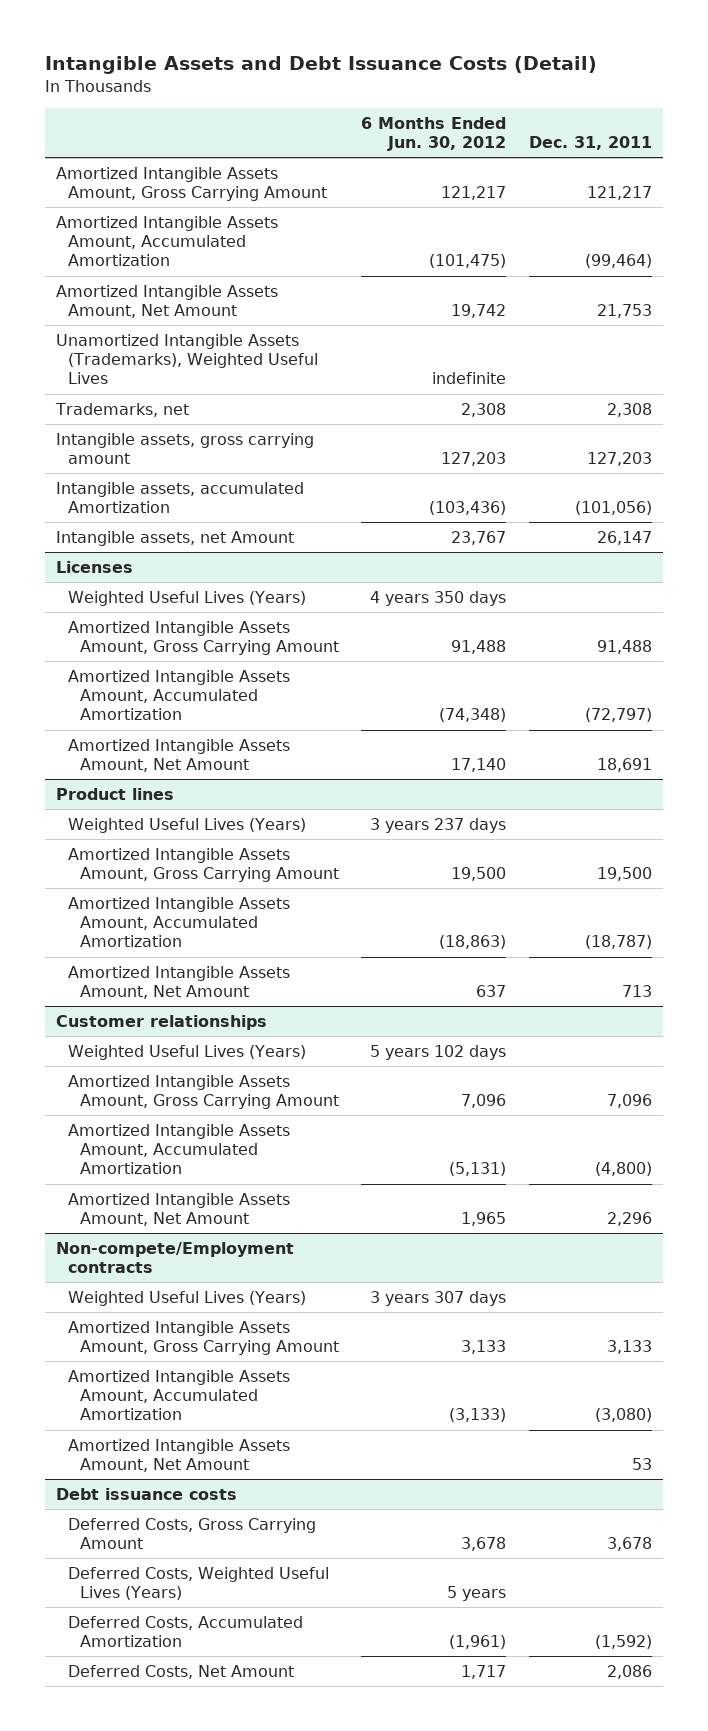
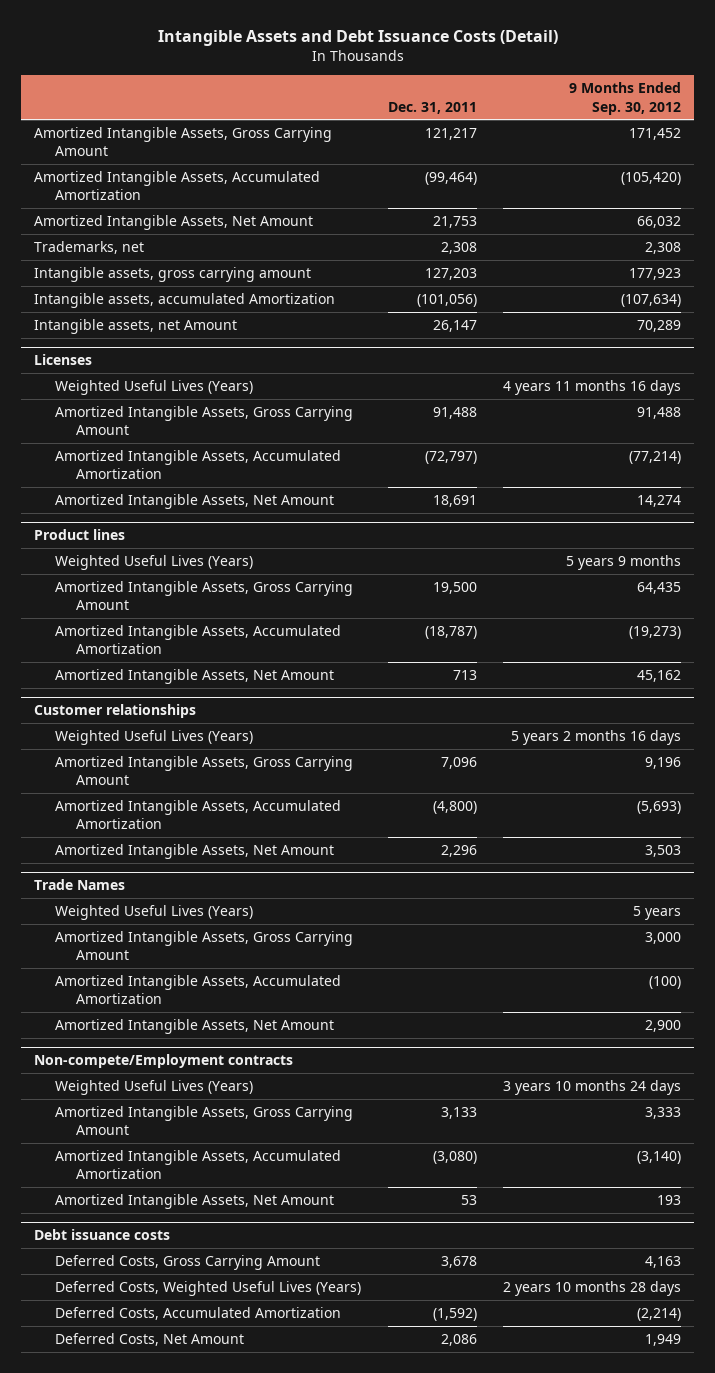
- | 6 Months Ended Jun. 30, 2012 | Dec. 31, 2011
+ | Dec. 31, 2011 | 9 Months Ended Sep. 30, 2012
- Amortized Intangible Assets Amount, Gross Carrying Amount | 121,217 | 121,217
- Amortized Intangible Assets Amount, Accumulated Amortization | (101,475) | (99,464)
- Amortized Intangible Assets Amount, Net Amount | 19,742 | 21,753
- Unamortized Intangible Assets (Trademarks), Weighted Useful Lives | indefinite |
+ Amortized Intangible Assets, Gross Carrying Amount | 121,217 | 171,452
+ Amortized Intangible Assets, Accumulated Amortization | (99,464) | (105,420)
+ Amortized Intangible Assets, Net Amount | 21,753 | 66,032
@ Licenses
- Amortized Intangible Assets Amount, Gross Carrying Amount | 91,488 | 91,488
- Amortized Intangible Assets Amount, Accumulated Amortization | (74,348) | (72,797)
- Amortized Intangible Assets Amount, Net Amount | 17,140 | 18,691
+ Amortized Intangible Assets, Gross Carrying Amount | 91,488 | 91,488
+ Amortized Intangible Assets, Accumulated Amortization | (72,797) | (77,214)
+ Amortized Intangible Assets, Net Amount | 18,691 | 14,274
@ Product lines
- Amortized Intangible Assets Amount, Gross Carrying Amount | 19,500 | 19,500
- Amortized Intangible Assets Amount, Accumulated Amortization | (18,863) | (18,787)
- Amortized Intangible Assets Amount, Net Amount | 637 | 713
+ Amortized Intangible Assets, Gross Carrying Amount | 19,500 | 64,435
+ Amortized Intangible Assets, Accumulated Amortization | (18,787) | (19,273)
+ Amortized Intangible Assets, Net Amount | 713 | 45,162
@ Customer relationships
- Amortized Intangible Assets Amount, Gross Carrying Amount | 7,096 | 7,096
- Amortized Intangible Assets Amount, Accumulated Amortization | (5,131) | (4,800)
- Amortized Intangible Assets Amount, Net Amount | 1,965 | 2,296
+ Amortized Intangible Assets, Gross Carrying Amount | 7,096 | 9,196
+ Amortized Intangible Assets, Accumulated Amortization | (4,800) | (5,693)
+ Amortized Intangible Assets, Net Amount | 2,296 | 3,503
+ Trade Names
+ Weighted Useful Lives (Years) | | 5 years
+ Amortized Intangible Assets, Gross Carrying Amount | | 3,000
+ Amortized Intangible Assets, Accumulated Amortization | | (100)
+ Amortized Intangible Assets, Net Amount | | 2,900
@ Non-compete/Employment contracts
- Amortized Intangible Assets Amount, Gross Carrying Amount | 3,133 | 3,133
- Amortized Intangible Assets Amount, Accumulated Amortization | (3,133) | (3,080)
- Amortized Intangible Assets Amount, Net Amount | | 53
+ Amortized Intangible Assets, Gross Carrying Amount | 3,133 | 3,333
+ Amortized Intangible Assets, Accumulated Amortization | (3,080) | (3,140)
+ Amortized Intangible Assets, Net Amount | 53 | 193

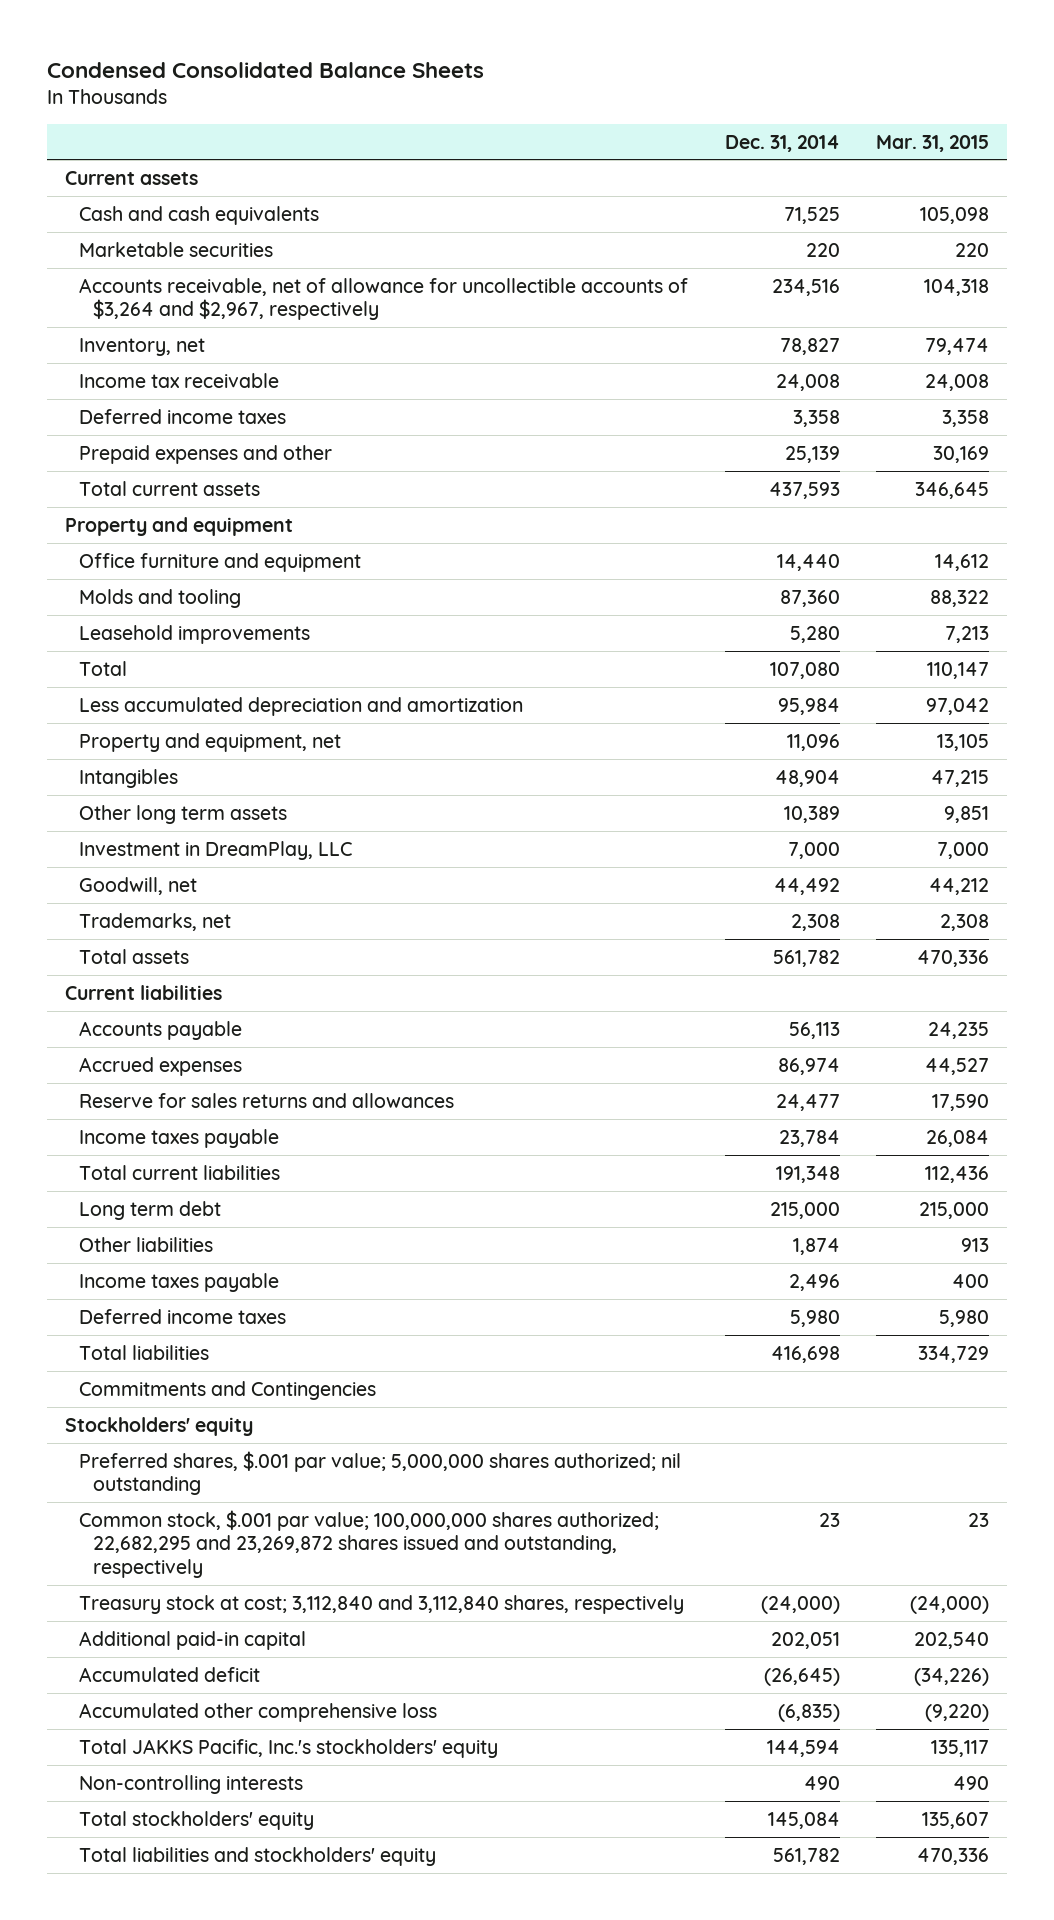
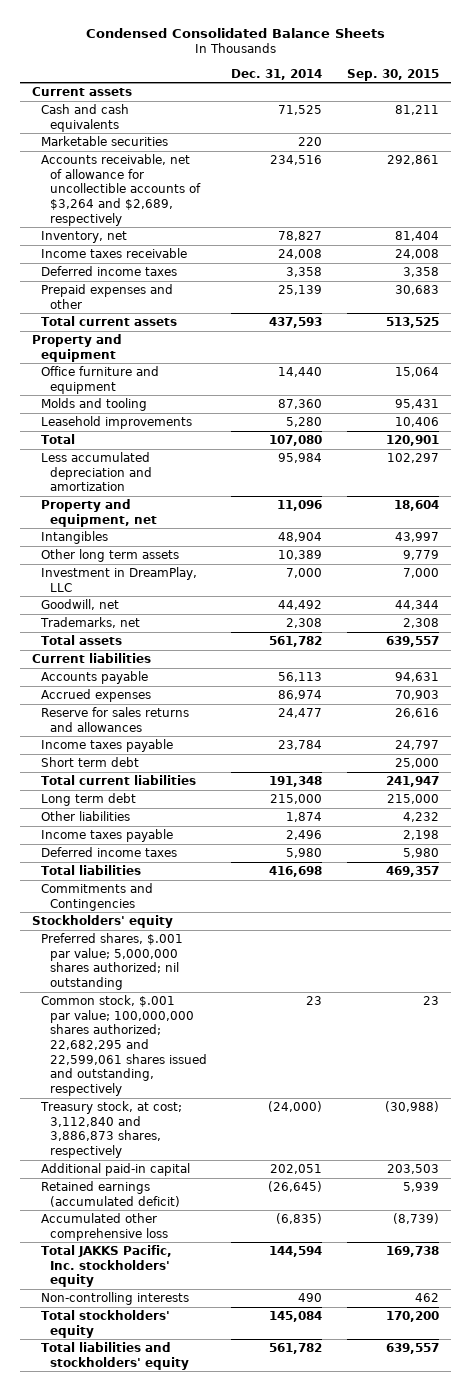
- | Dec. 31, 2014 | Mar. 31, 2015
+ | Dec. 31, 2014 | Sep. 30, 2015
- Accounts receivable, net of allowance for uncollectible accounts of $3,264 and $2,967, respectively | 234,516 | 104,318
+ Accounts receivable, net of allowance for uncollectible accounts of $3,264 and $2,689, respectively | 234,516 | 292,861
- Income tax receivable | 24,008 | 24,008
+ Income taxes receivable | 24,008 | 24,008
+ Short term debt | | 25,000
- Common stock, $.001 par value; 100,000,000 shares authorized; 22,682,295 and 23,269,872 shares issued and outstanding, respectively | 23 | 23
- Treasury stock at cost; 3,112,840 and 3,112,840 shares, respectively | (24,000) | (24,000)
+ Common stock, $.001 par value; 100,000,000 shares authorized; 22,682,295 and 22,599,061 shares issued and outstanding, respectively | 23 | 23
+ Treasury stock, at cost; 3,112,840 and 3,886,873 shares, respectively | (24,000) | (30,988)
- Accumulated deficit | (26,645) | (34,226)
+ Retained earnings (accumulated deficit) | (26,645) | 5,939
- Total JAKKS Pacific, Inc.'s stockholders' equity | 144,594 | 135,117
+ Total JAKKS Pacific, Inc. stockholders' equity | 144,594 | 169,738

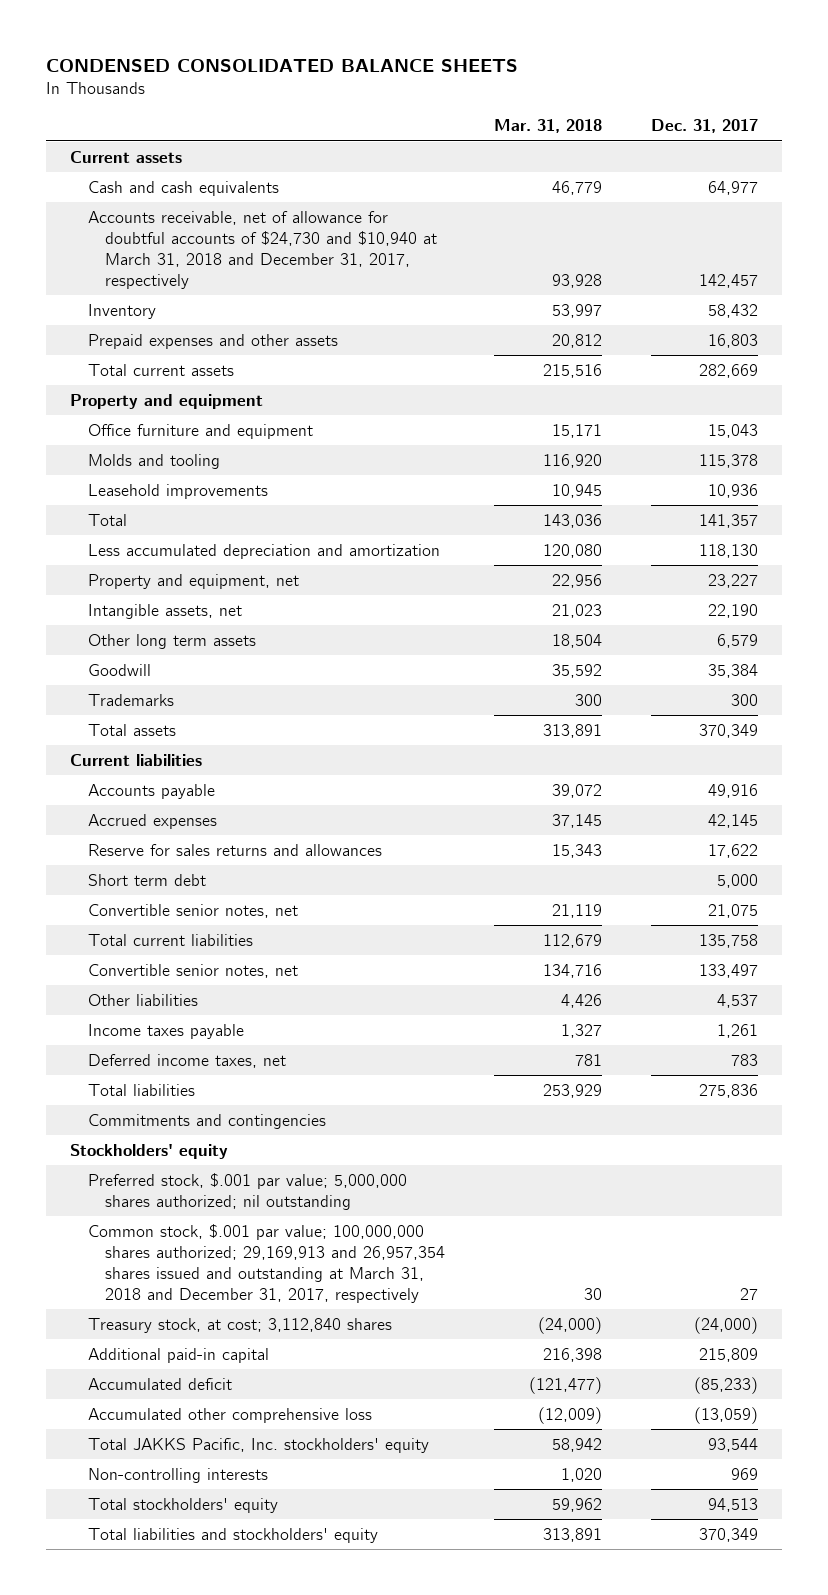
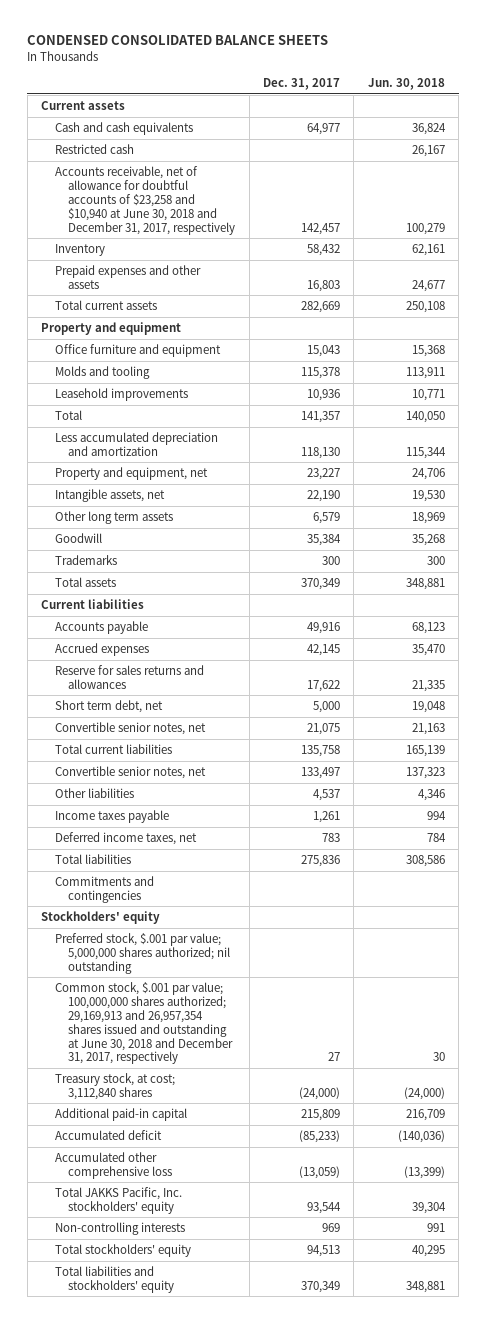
- | Mar. 31, 2018 | Dec. 31, 2017
+ | Dec. 31, 2017 | Jun. 30, 2018
- Accounts receivable, net of allowance for doubtful accounts of $24,730 and $10,940 at March 31, 2018 and December 31, 2017, respectively | 93,928 | 142,457
+ Restricted cash | | 26,167
+ Accounts receivable, net of allowance for doubtful accounts of $23,258 and $10,940 at June 30, 2018 and December 31, 2017, respectively | 142,457 | 100,279
- Short term debt | | 5,000
+ Short term debt, net | 5,000 | 19,048
- Common stock, $.001 par value; 100,000,000 shares authorized; 29,169,913 and 26,957,354 shares issued and outstanding at March 31, 2018 and December 31, 2017, respectively | 30 | 27
+ Common stock, $.001 par value; 100,000,000 shares authorized; 29,169,913 and 26,957,354 shares issued and outstanding at June 30, 2018 and December 31, 2017, respectively | 27 | 30

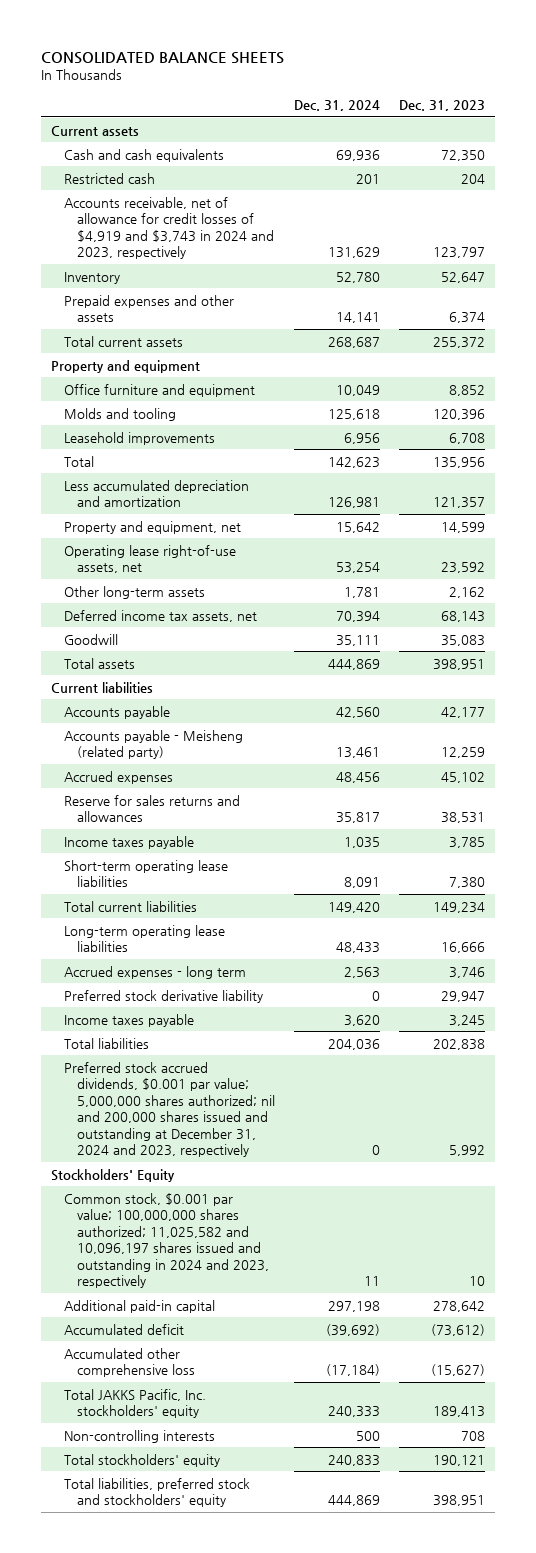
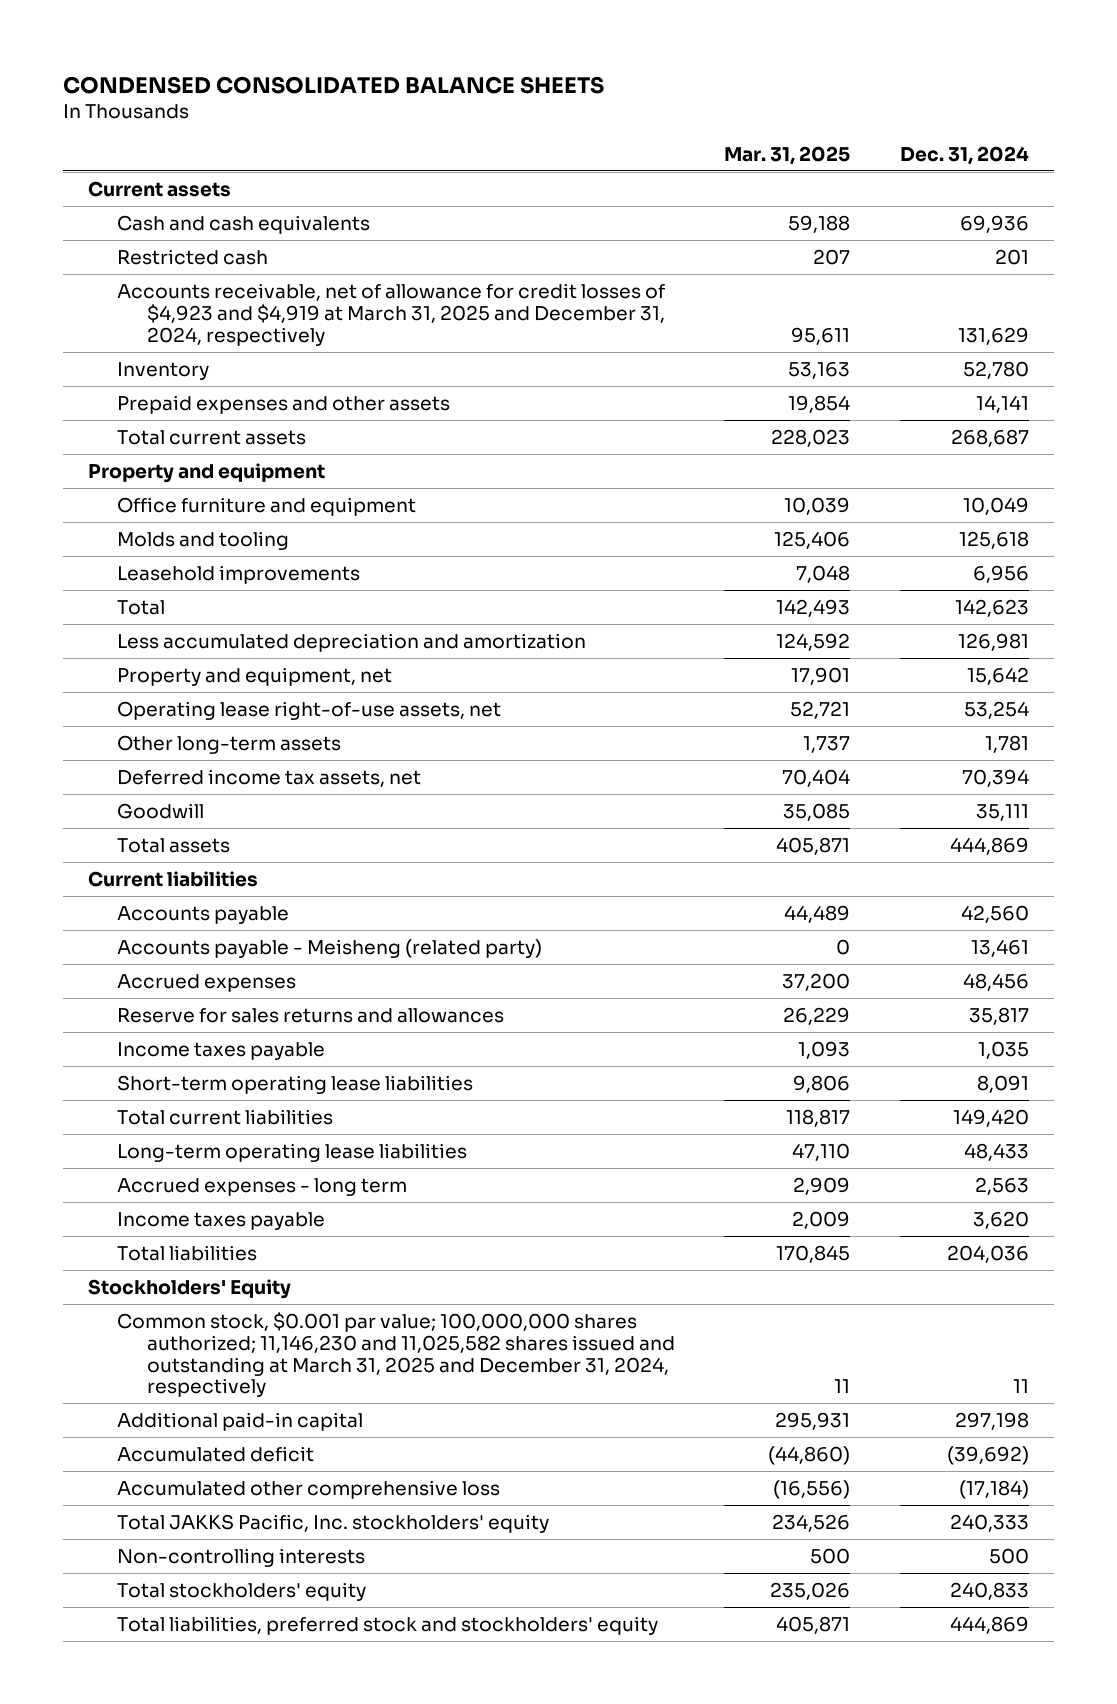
- CONSOLIDATED BALANCE SHEETS
+ CONDENSED CONSOLIDATED BALANCE SHEETS
- | Dec. 31, 2024 | Dec. 31, 2023
+ | Mar. 31, 2025 | Dec. 31, 2024
- Accounts receivable, net of allowance for credit losses of $4,919 and $3,743 in 2024 and 2023, respectively | 131,629 | 123,797
+ Accounts receivable, net of allowance for credit losses of $4,923 and $4,919 at March 31, 2025 and December 31, 2024, respectively | 95,611 | 131,629
- Preferred stock derivative liability | 0 | 29,947
- Preferred stock accrued dividends, $0.001 par value; 5,000,000 shares authorized; nil and 200,000 shares issued and outstanding at December 31, 2024 and 2023, respectively | 0 | 5,992
- Common stock, $0.001 par value; 100,000,000 shares authorized; 11,025,582 and 10,096,197 shares issued and outstanding in 2024 and 2023, respectively | 11 | 10
+ Common stock, $0.001 par value; 100,000,000 shares authorized; 11,146,230 and 11,025,582 shares issued and outstanding at March 31, 2025 and December 31, 2024, respectively | 11 | 11

